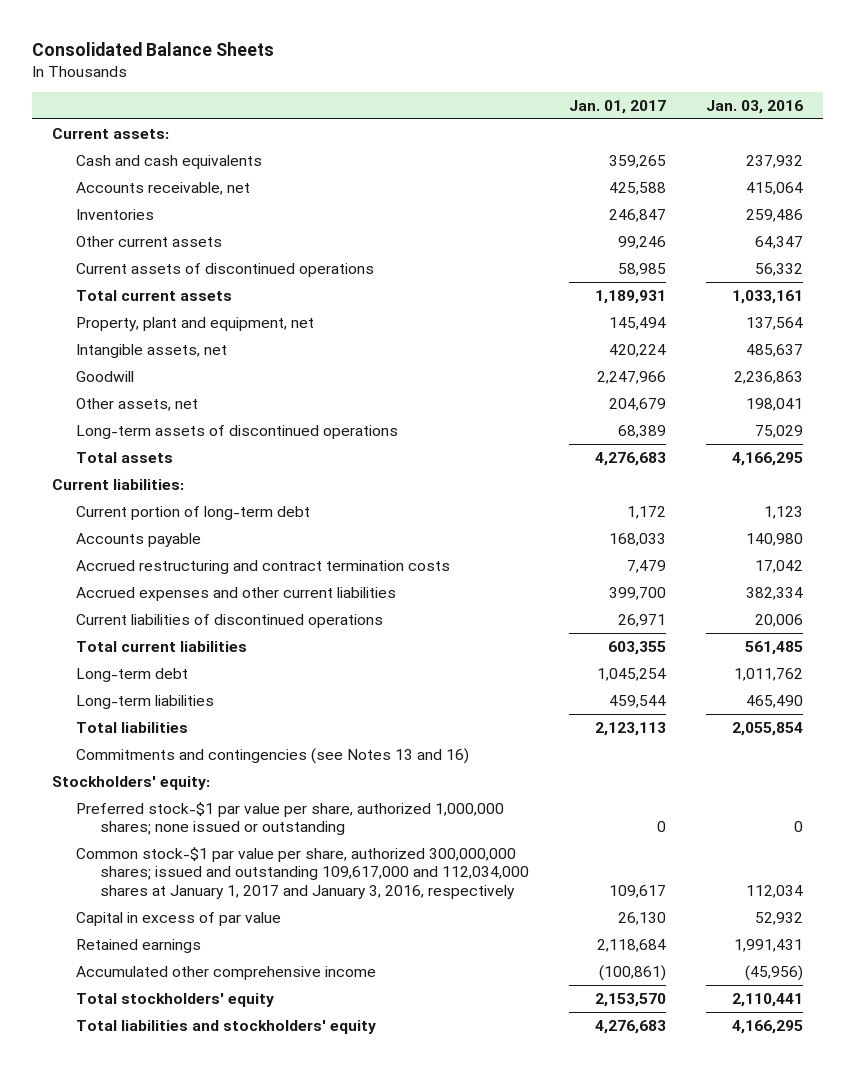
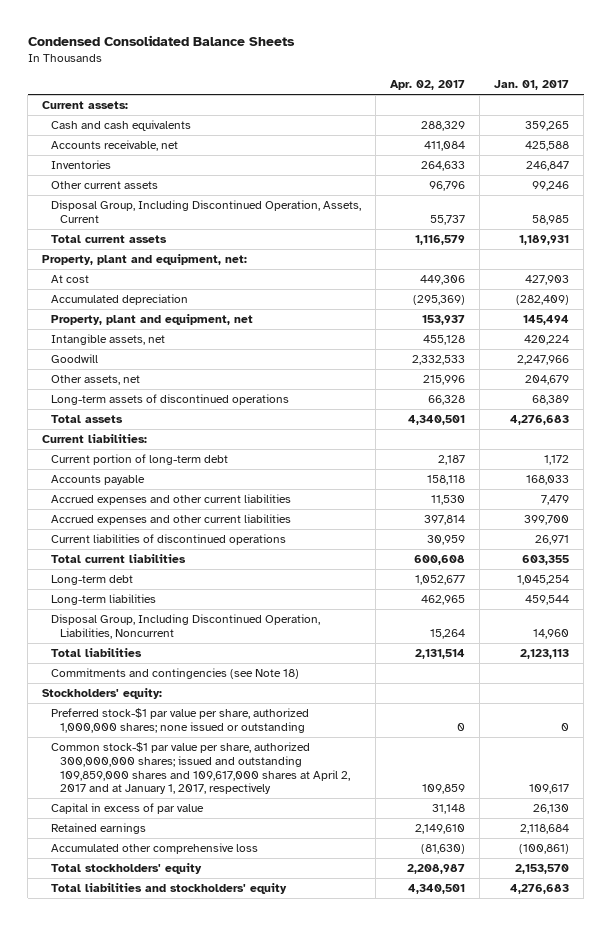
- Consolidated Balance Sheets
+ Condensed Consolidated Balance Sheets
- | Jan. 01, 2017 | Jan. 03, 2016
+ | Apr. 02, 2017 | Jan. 01, 2017
- Current assets of discontinued operations | 58,985 | 56,332
+ Disposal Group, Including Discontinued Operation, Assets, Current | 55,737 | 58,985
+ Property, plant and equipment, net:
+ At cost | 449,306 | 427,903
+ Accumulated depreciation | (295,369) | (282,409)
- Accrued restructuring and contract termination costs | 7,479 | 17,042
+ Accrued expenses and other current liabilities | 11,530 | 7,479
+ Disposal Group, Including Discontinued Operation, Liabilities, Noncurrent | 15,264 | 14,960
- Commitments and contingencies (see Notes 13 and 16)
+ Commitments and contingencies (see Note 18)
- Common stock-$1 par value per share, authorized 300,000,000 shares; issued and outstanding 109,617,000 and 112,034,000 shares at January 1, 2017 and January 3, 2016, respectively | 109,617 | 112,034
+ Common stock-$1 par value per share, authorized 300,000,000 shares; issued and outstanding 109,859,000 shares and 109,617,000 shares at April 2, 2017 and at January 1, 2017, respectively | 109,859 | 109,617
- Accumulated other comprehensive income | (100,861) | (45,956)
+ Accumulated other comprehensive loss | (81,630) | (100,861)

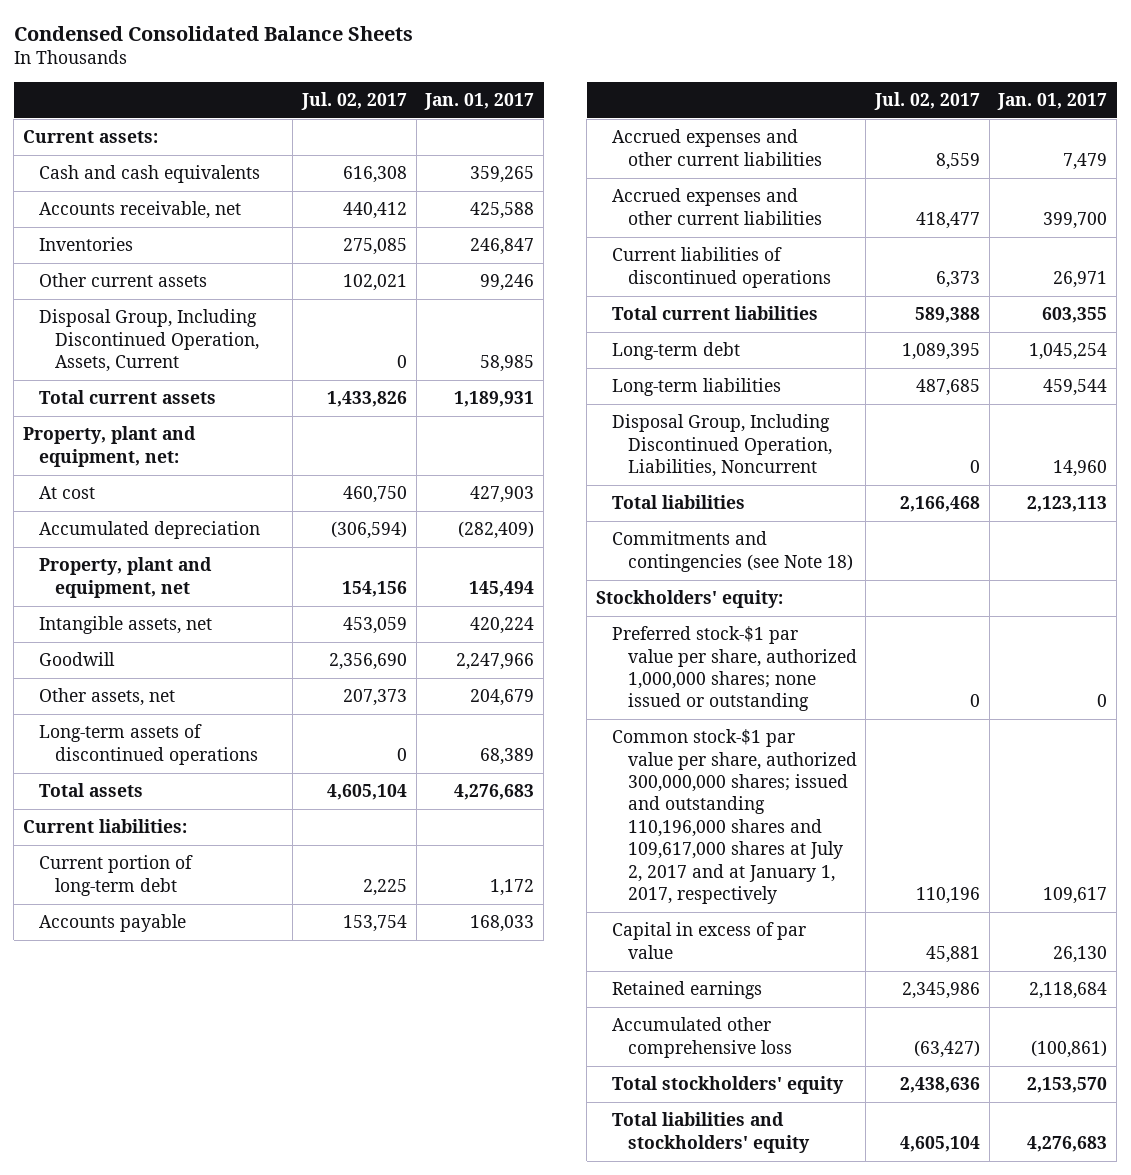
- | Apr. 02, 2017 | Jan. 01, 2017
+ | Jul. 02, 2017 | Jan. 01, 2017
- Common stock-$1 par value per share, authorized 300,000,000 shares; issued and outstanding 109,859,000 shares and 109,617,000 shares at April 2, 2017 and at January 1, 2017, respectively | 109,859 | 109,617
+ Common stock-$1 par value per share, authorized 300,000,000 shares; issued and outstanding 110,196,000 shares and 109,617,000 shares at July 2, 2017 and at January 1, 2017, respectively | 110,196 | 109,617

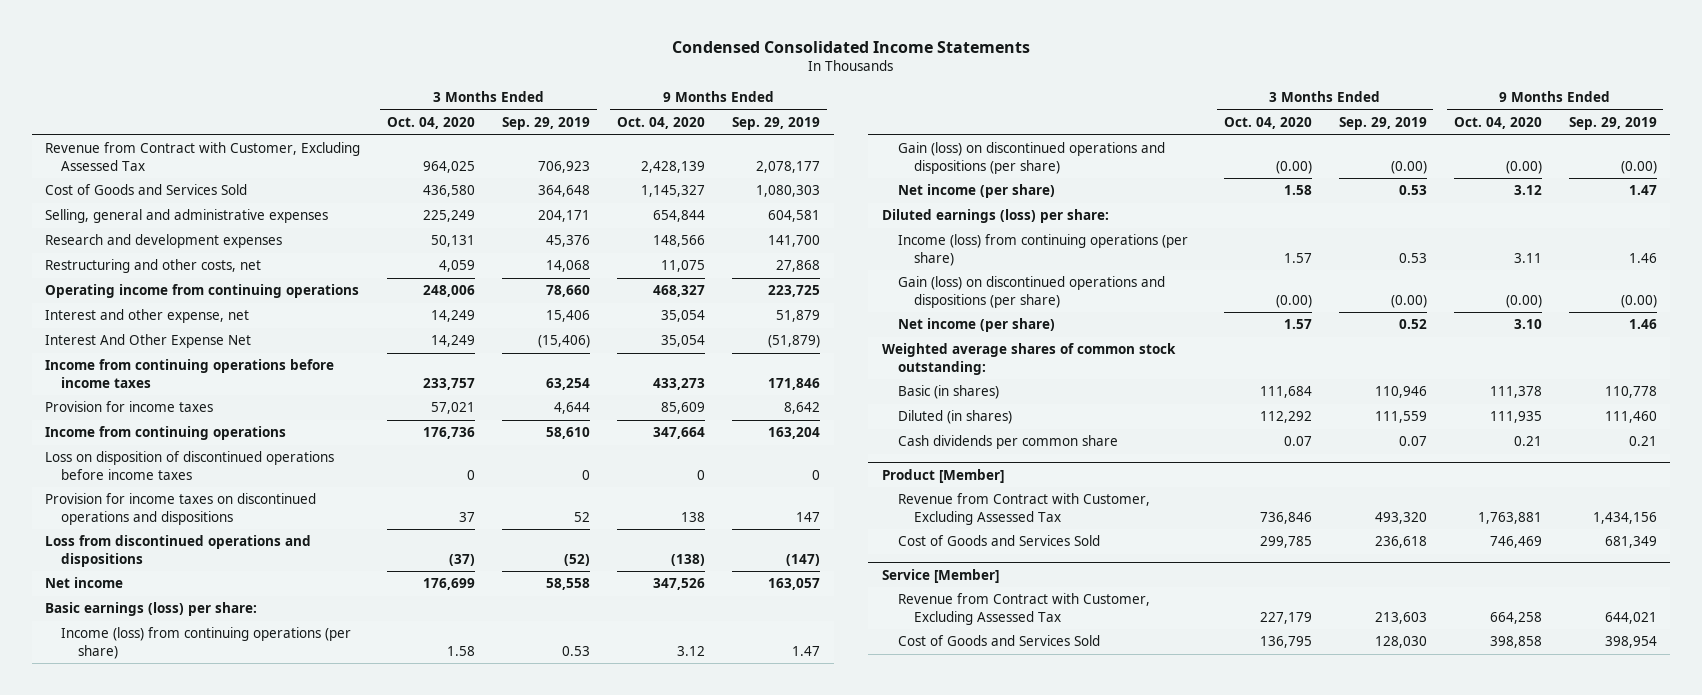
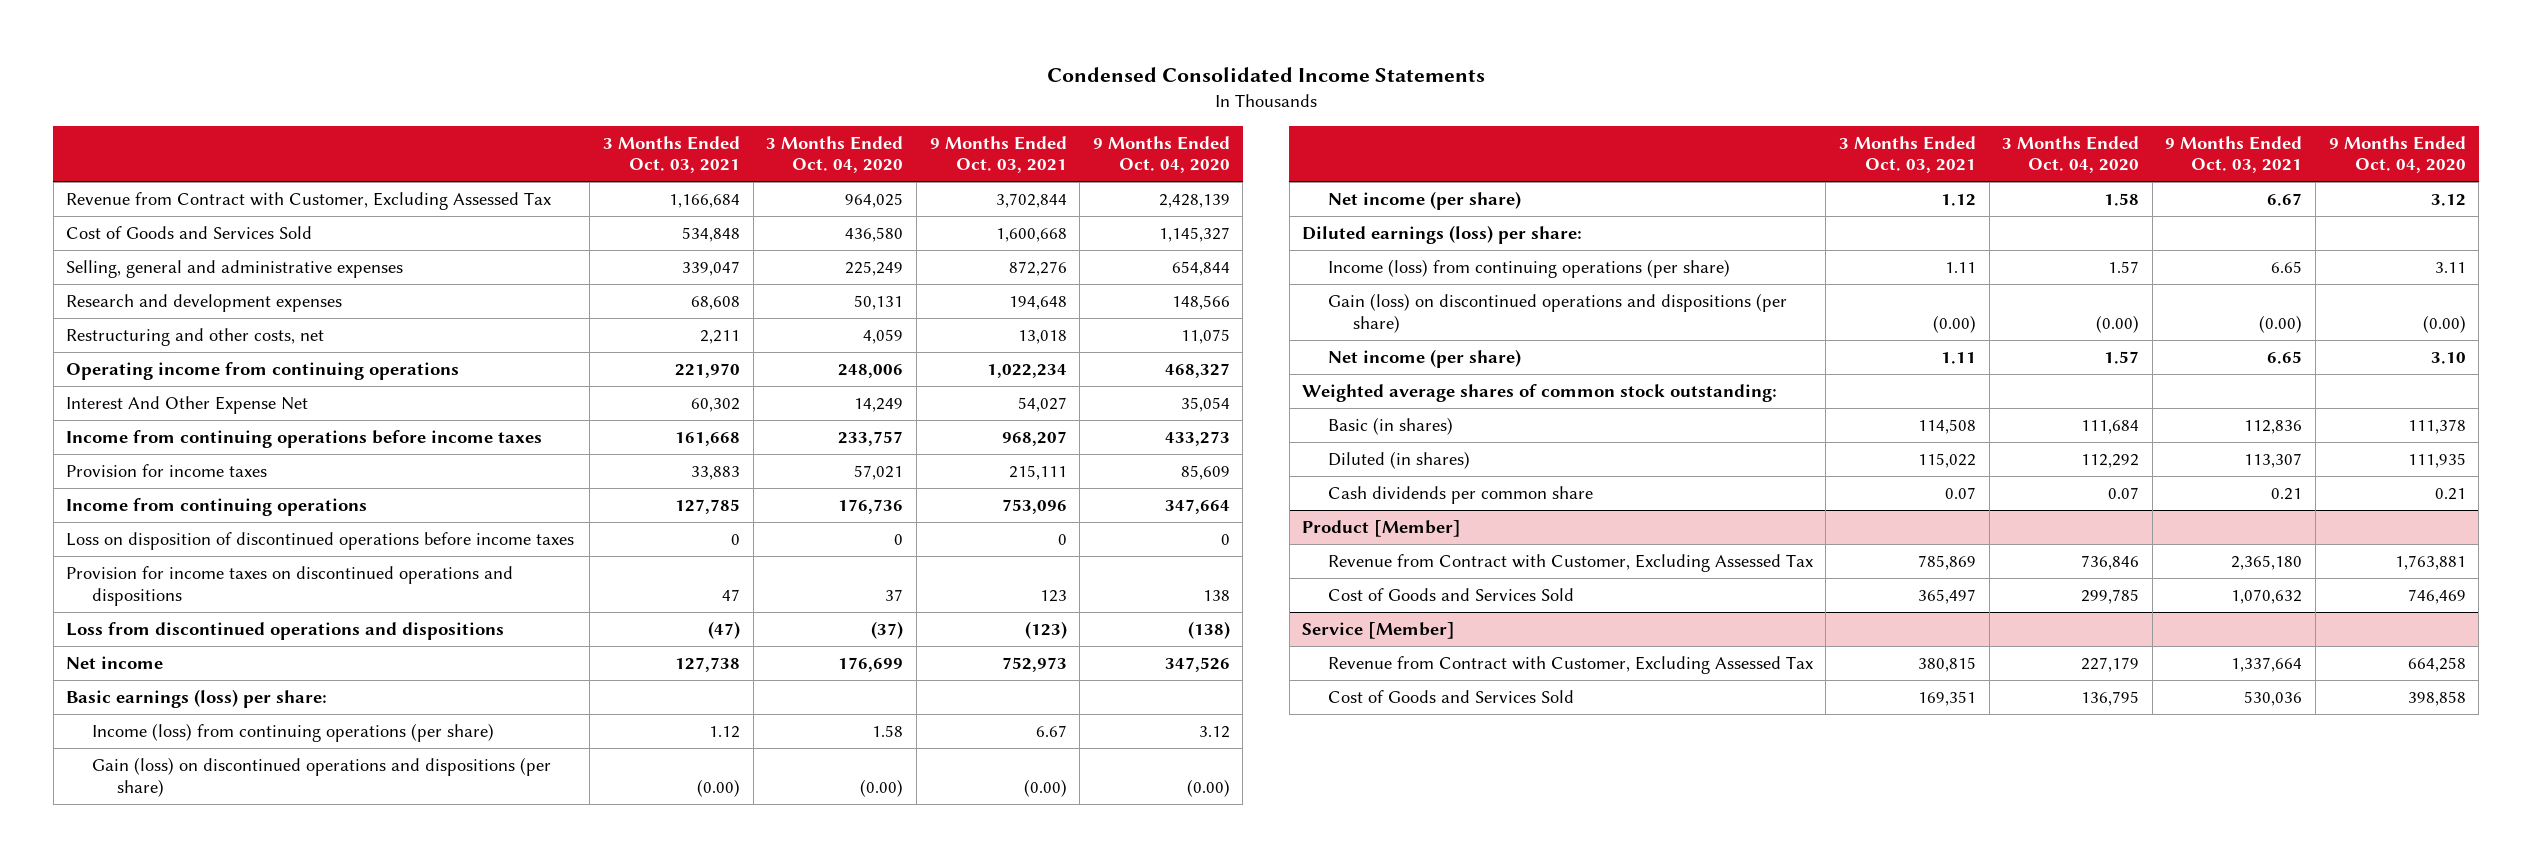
- | 3 Months Ended Oct. 04, 2020 | 3 Months Ended Sep. 29, 2019 | 9 Months Ended Oct. 04, 2020 | 9 Months Ended Sep. 29, 2019
+ | 3 Months Ended Oct. 03, 2021 | 3 Months Ended Oct. 04, 2020 | 9 Months Ended Oct. 03, 2021 | 9 Months Ended Oct. 04, 2020
- Interest and other expense, net | 14,249 | 15,406 | 35,054 | 51,879

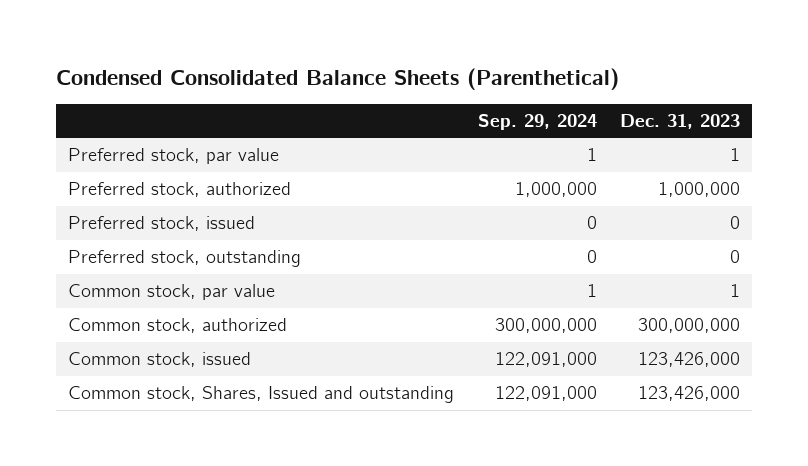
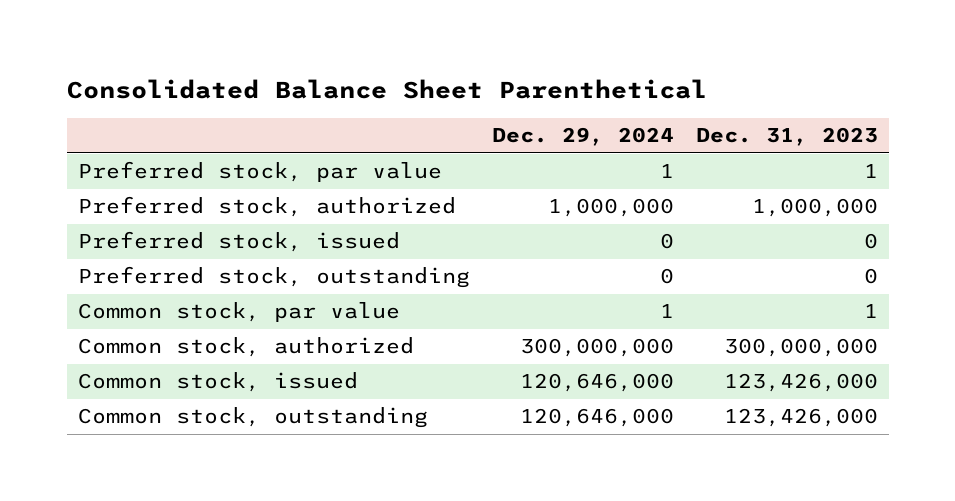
- Condensed Consolidated Balance Sheets (Parenthetical)
+ Consolidated Balance Sheet Parenthetical
- | Sep. 29, 2024 | Dec. 31, 2023
+ | Dec. 29, 2024 | Dec. 31, 2023
- Common stock, Shares, Issued and outstanding | 122,091,000 | 123,426,000
+ Common stock, outstanding | 120,646,000 | 123,426,000

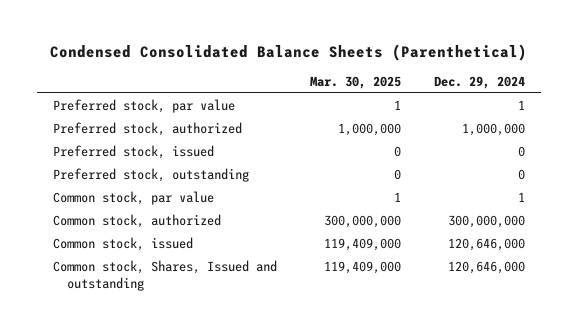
- Consolidated Balance Sheet Parenthetical
+ Condensed Consolidated Balance Sheets (Parenthetical)
- | Dec. 29, 2024 | Dec. 31, 2023
+ | Mar. 30, 2025 | Dec. 29, 2024
- Common stock, outstanding | 120,646,000 | 123,426,000
+ Common stock, Shares, Issued and outstanding | 119,409,000 | 120,646,000

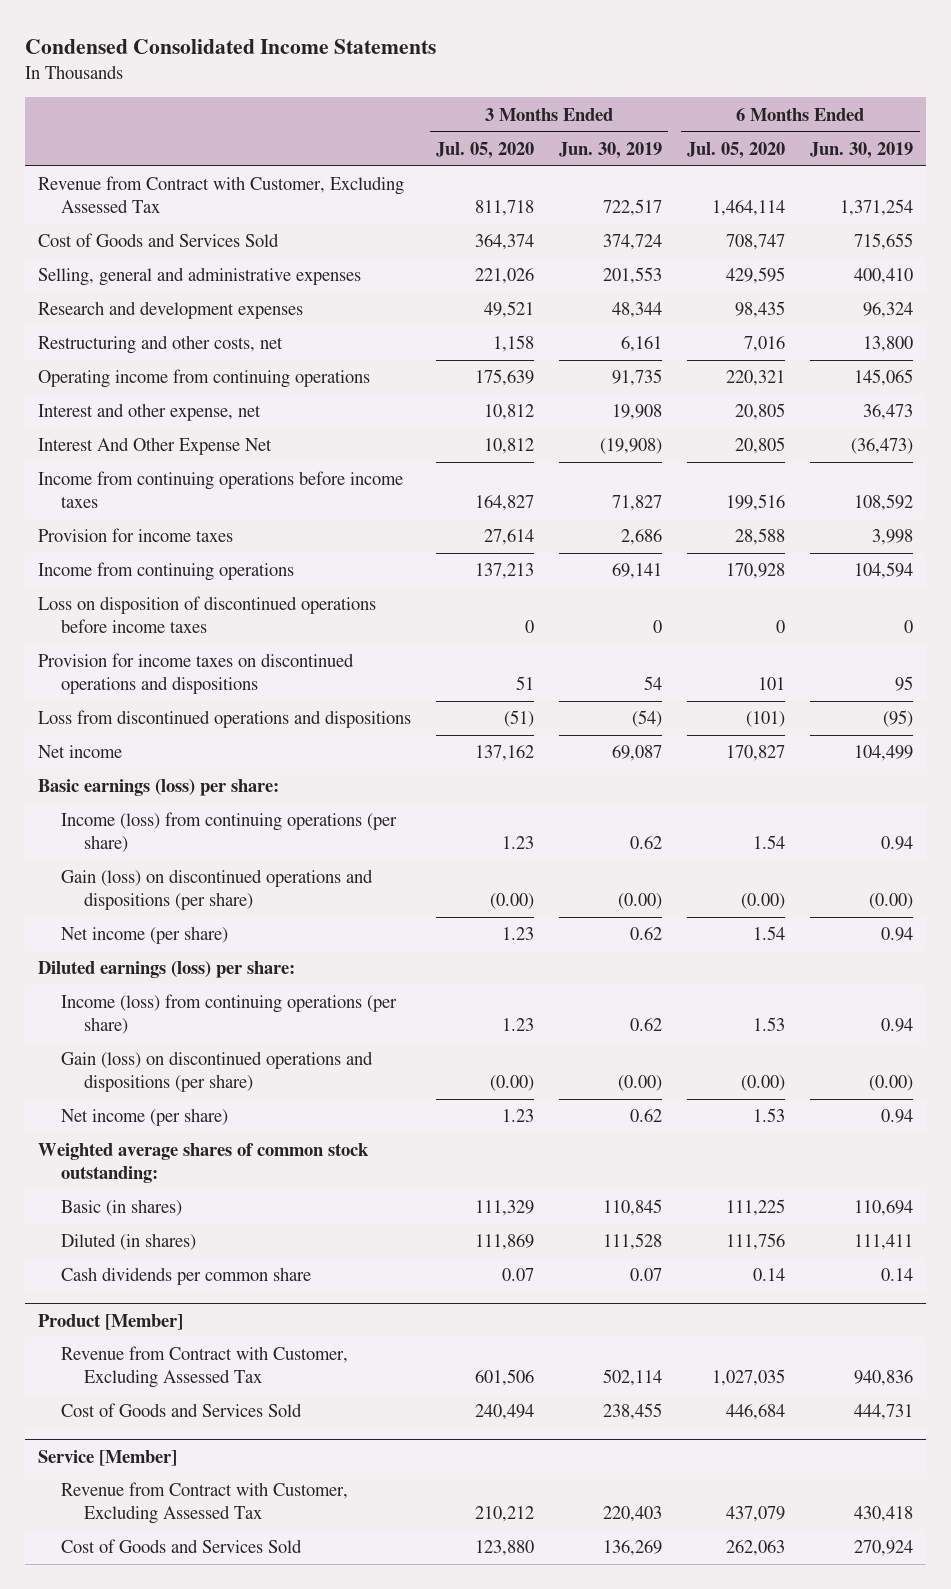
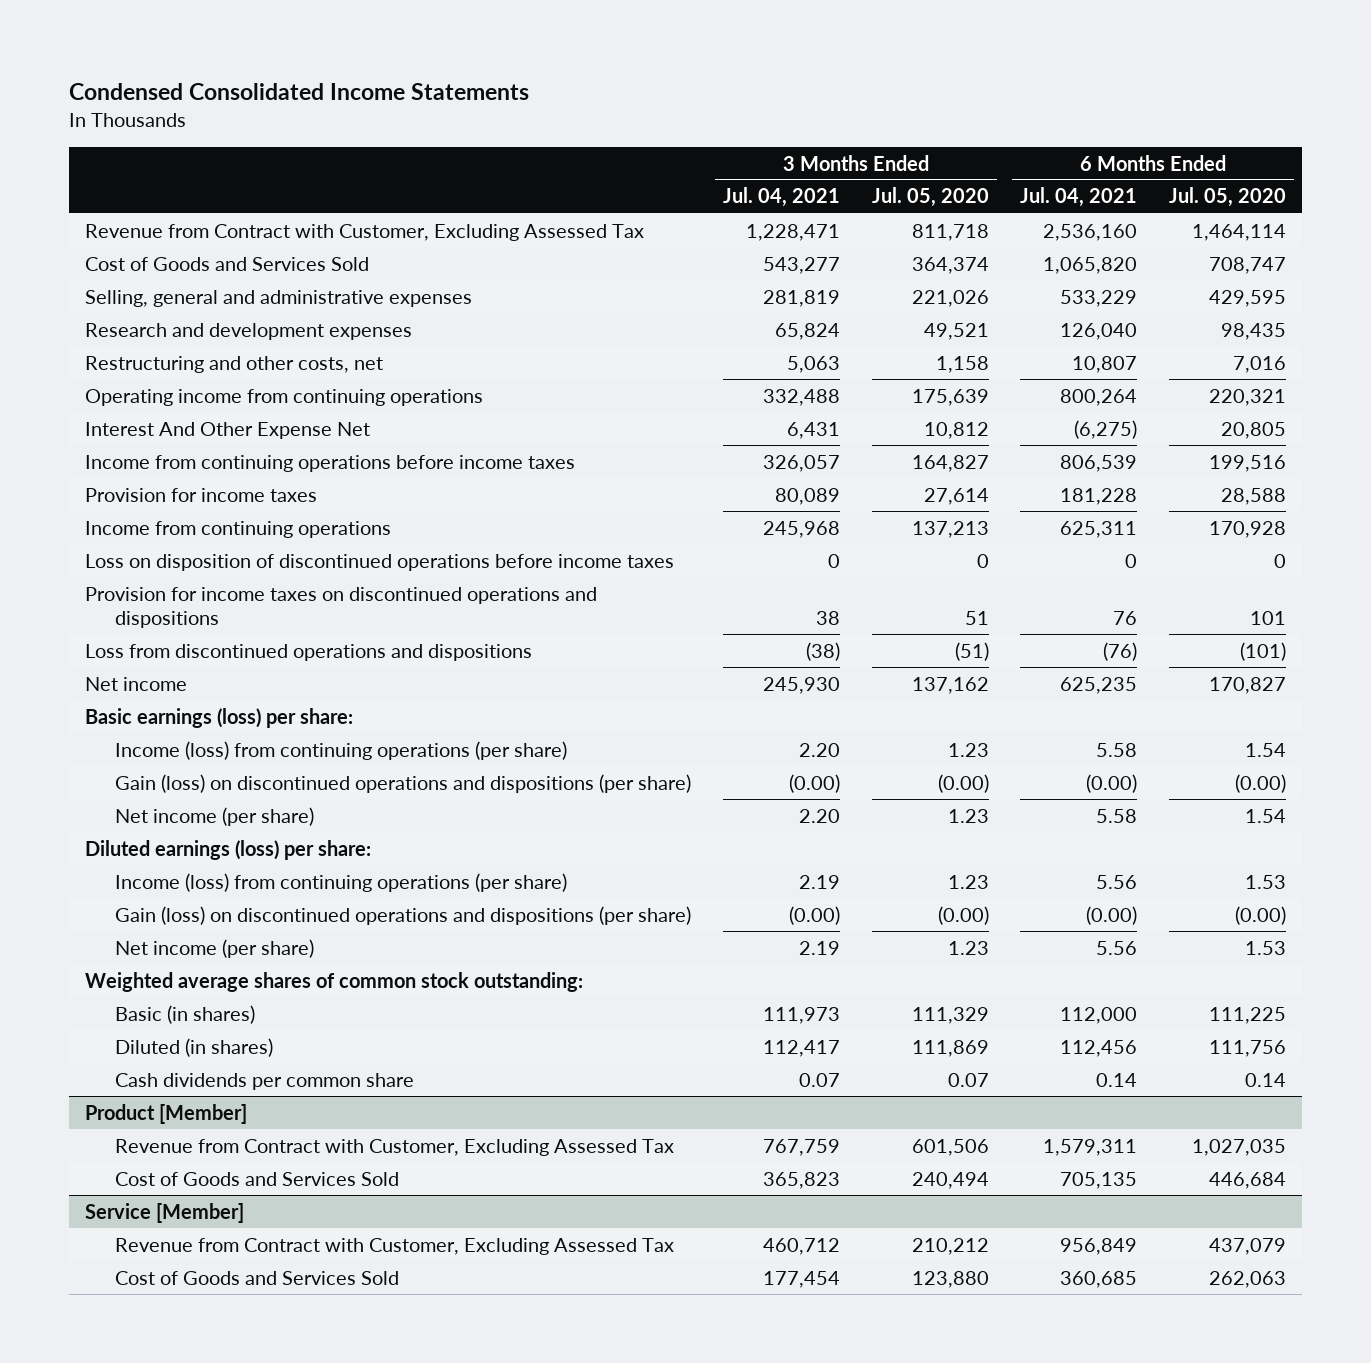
- | 3 Months Ended Jul. 05, 2020 | 3 Months Ended Jun. 30, 2019 | 6 Months Ended Jul. 05, 2020 | 6 Months Ended Jun. 30, 2019
+ | 3 Months Ended Jul. 04, 2021 | 3 Months Ended Jul. 05, 2020 | 6 Months Ended Jul. 04, 2021 | 6 Months Ended Jul. 05, 2020
- Interest and other expense, net | 10,812 | 19,908 | 20,805 | 36,473

